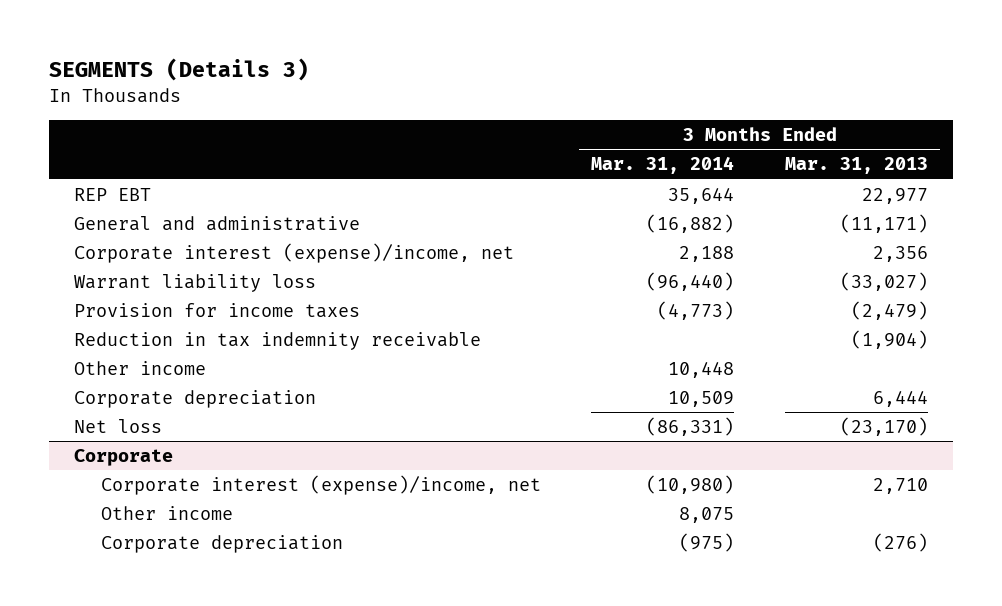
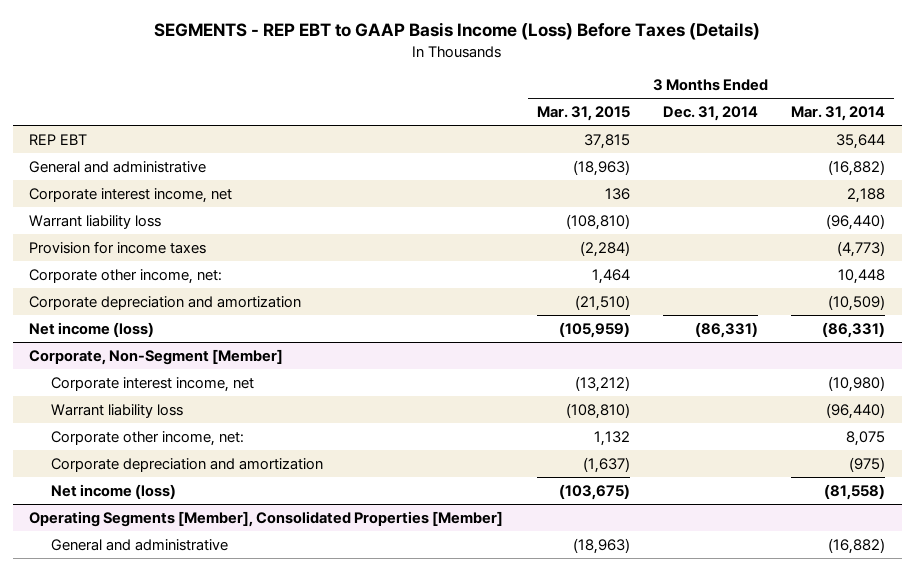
- SEGMENTS (Details 3)
+ SEGMENTS - REP EBT to GAAP Basis Income (Loss) Before Taxes (Details)
- | 3 Months Ended Mar. 31, 2014 | 3 Months Ended Mar. 31, 2013
+ | 3 Months Ended Mar. 31, 2015 | 3 Months Ended Dec. 31, 2014 | 3 Months Ended Mar. 31, 2014
- Corporate interest (expense)/income, net | 2,188 | 2,356
+ Corporate interest income, net | 136 | | 2,188
- Reduction in tax indemnity receivable | | (1,904)
- Other income | 10,448 |
- Corporate depreciation | 10,509 | 6,444
- Net loss | (86,331) | (23,170)
- Corporate
- Corporate interest (expense)/income, net | (10,980) | 2,710
- Other income | 8,075 |
- Corporate depreciation | (975) | (276)
+ Corporate other income, net: | 1,464 | | 10,448
+ Corporate depreciation and amortization | (21,510) | | (10,509)
+ Net income (loss) | (105,959) | (86,331) | (86,331)
+ Corporate, Non-Segment [Member]
+ Corporate interest income, net | (13,212) | | (10,980)
+ Warrant liability loss | (108,810) | | (96,440)
+ Corporate other income, net: | 1,132 | | 8,075
+ Corporate depreciation and amortization | (1,637) | | (975)
+ Net income (loss) | (103,675) | | (81,558)
+ Operating Segments [Member], Consolidated Properties [Member]
+ General and administrative | (18,963) | | (16,882)

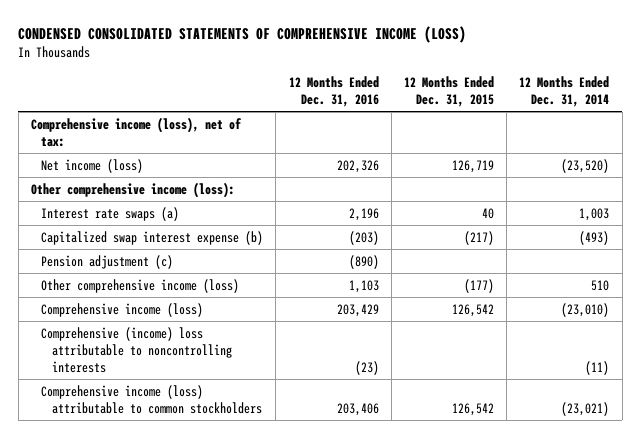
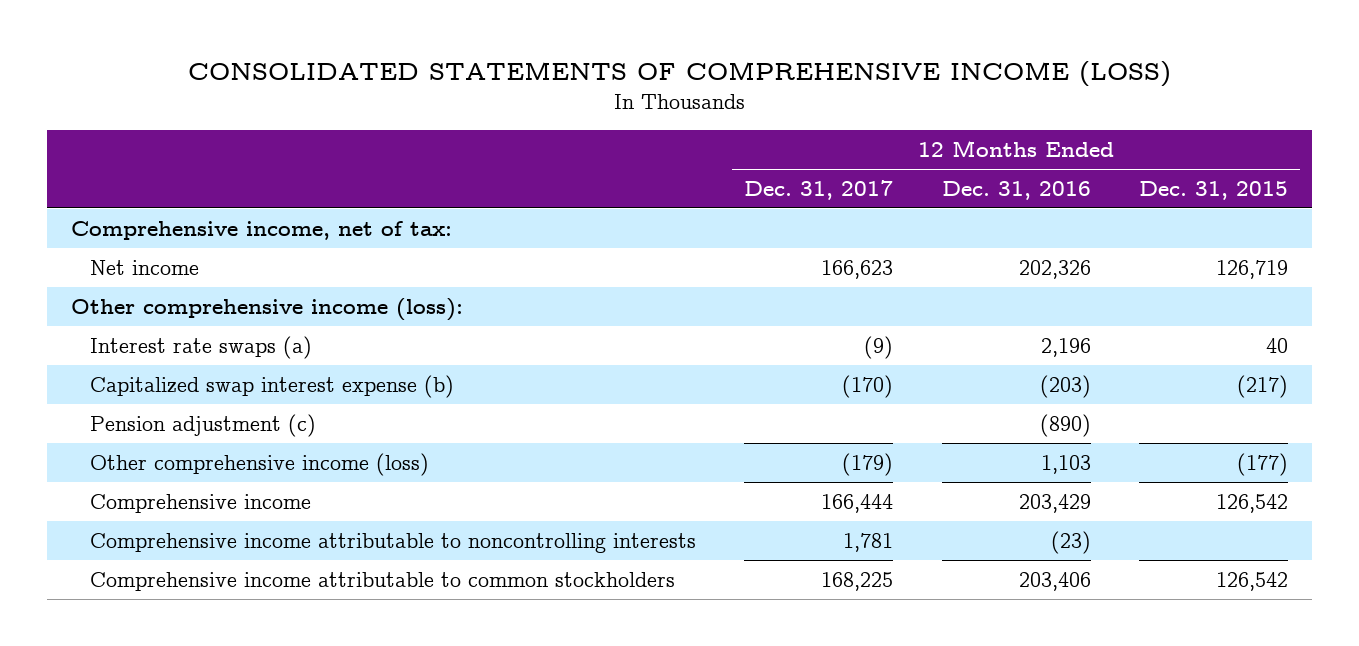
- CONDENSED CONSOLIDATED STATEMENTS OF COMPREHENSIVE INCOME (LOSS)
+ CONSOLIDATED STATEMENTS OF COMPREHENSIVE INCOME (LOSS)
- | 12 Months Ended Dec. 31, 2016 | 12 Months Ended Dec. 31, 2015 | 12 Months Ended Dec. 31, 2014
+ | 12 Months Ended Dec. 31, 2017 | 12 Months Ended Dec. 31, 2016 | 12 Months Ended Dec. 31, 2015
- Comprehensive income (loss), net of tax:
- Net income (loss) | 202,326 | 126,719 | (23,520)
+ Comprehensive income, net of tax:
+ Net income | 166,623 | 202,326 | 126,719
- Comprehensive income (loss) | 203,429 | 126,542 | (23,010)
- Comprehensive (income) loss attributable to noncontrolling interests | (23) | | (11)
- Comprehensive income (loss) attributable to common stockholders | 203,406 | 126,542 | (23,021)
+ Comprehensive income | 166,444 | 203,429 | 126,542
+ Comprehensive income attributable to noncontrolling interests | 1,781 | (23) |
+ Comprehensive income attributable to common stockholders | 168,225 | 203,406 | 126,542

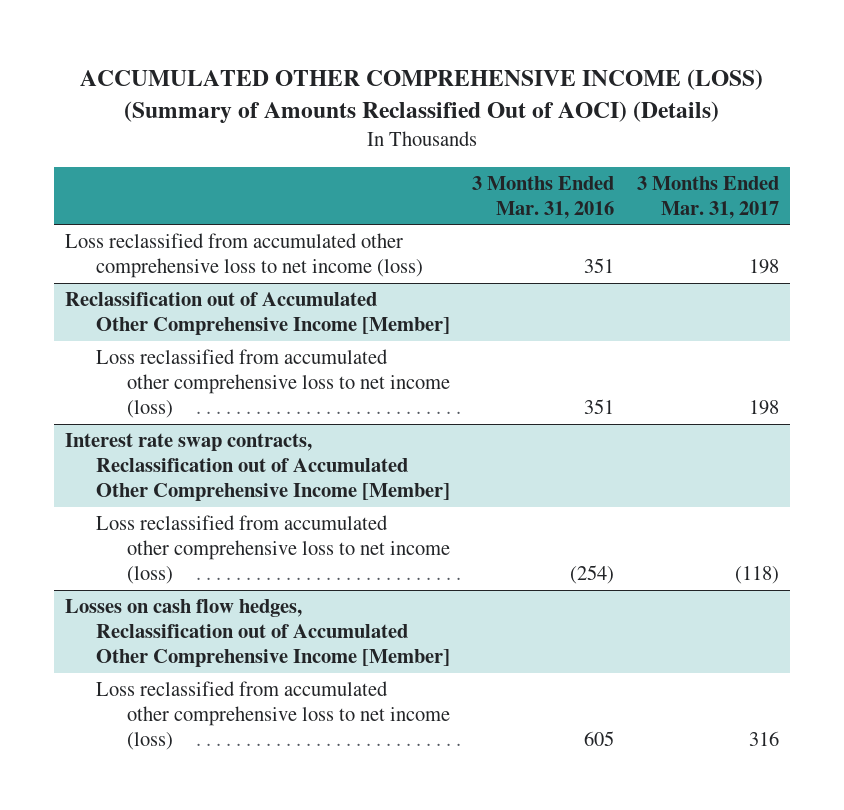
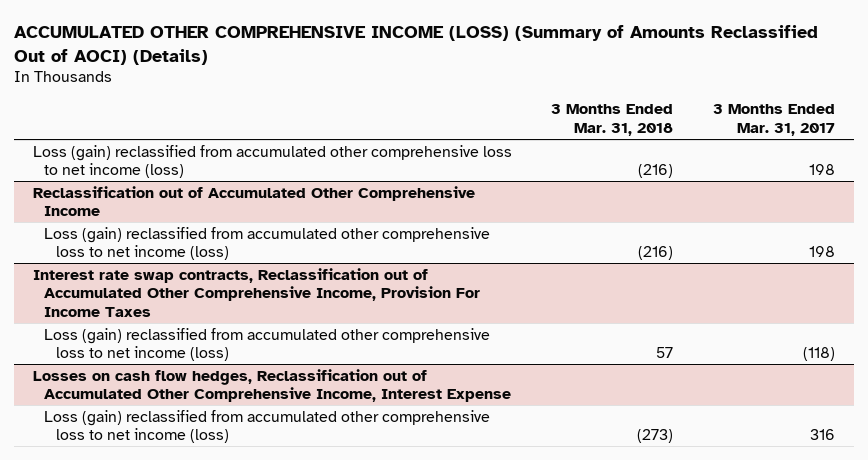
- | 3 Months Ended Mar. 31, 2016 | 3 Months Ended Mar. 31, 2017
+ | 3 Months Ended Mar. 31, 2018 | 3 Months Ended Mar. 31, 2017
- Loss reclassified from accumulated other comprehensive loss to net income (loss) | 351 | 198
- Reclassification out of Accumulated Other Comprehensive Income [Member]
- Loss reclassified from accumulated other comprehensive loss to net income (loss) | 351 | 198
- Interest rate swap contracts, Reclassification out of Accumulated Other Comprehensive Income [Member]
- Loss reclassified from accumulated other comprehensive loss to net income (loss) | (254) | (118)
- Losses on cash flow hedges, Reclassification out of Accumulated Other Comprehensive Income [Member]
- Loss reclassified from accumulated other comprehensive loss to net income (loss) | 605 | 316
+ Loss (gain) reclassified from accumulated other comprehensive loss to net income (loss) | (216) | 198
+ Reclassification out of Accumulated Other Comprehensive Income
+ Loss (gain) reclassified from accumulated other comprehensive loss to net income (loss) | (216) | 198
+ Interest rate swap contracts, Reclassification out of Accumulated Other Comprehensive Income, Provision For Income Taxes
+ Loss (gain) reclassified from accumulated other comprehensive loss to net income (loss) | 57 | (118)
+ Losses on cash flow hedges, Reclassification out of Accumulated Other Comprehensive Income, Interest Expense
+ Loss (gain) reclassified from accumulated other comprehensive loss to net income (loss) | (273) | 316

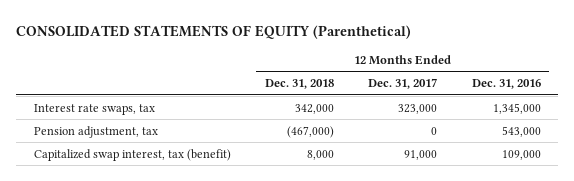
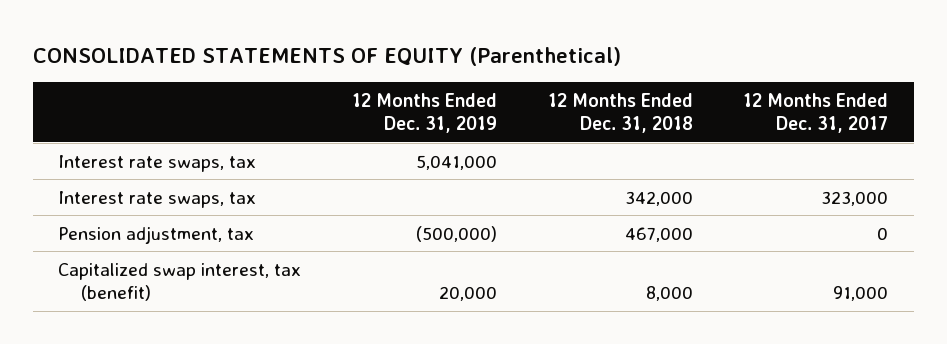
- | 12 Months Ended Dec. 31, 2018 | 12 Months Ended Dec. 31, 2017 | 12 Months Ended Dec. 31, 2016
+ | 12 Months Ended Dec. 31, 2019 | 12 Months Ended Dec. 31, 2018 | 12 Months Ended Dec. 31, 2017
+ Interest rate swaps, tax | 5,041,000 | |
- Pension adjustment, tax | (467,000) | 0 | 543,000
+ Pension adjustment, tax | (500,000) | 467,000 | 0

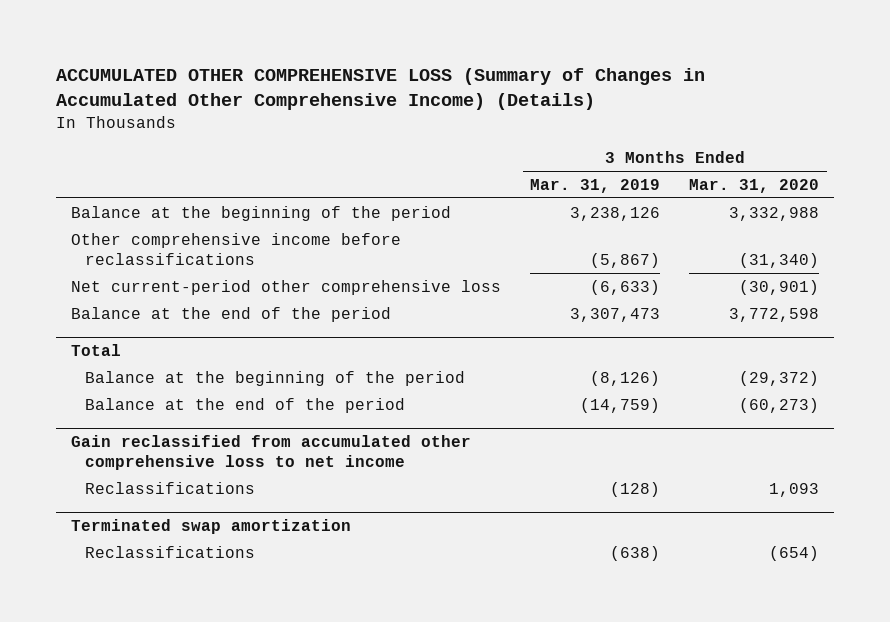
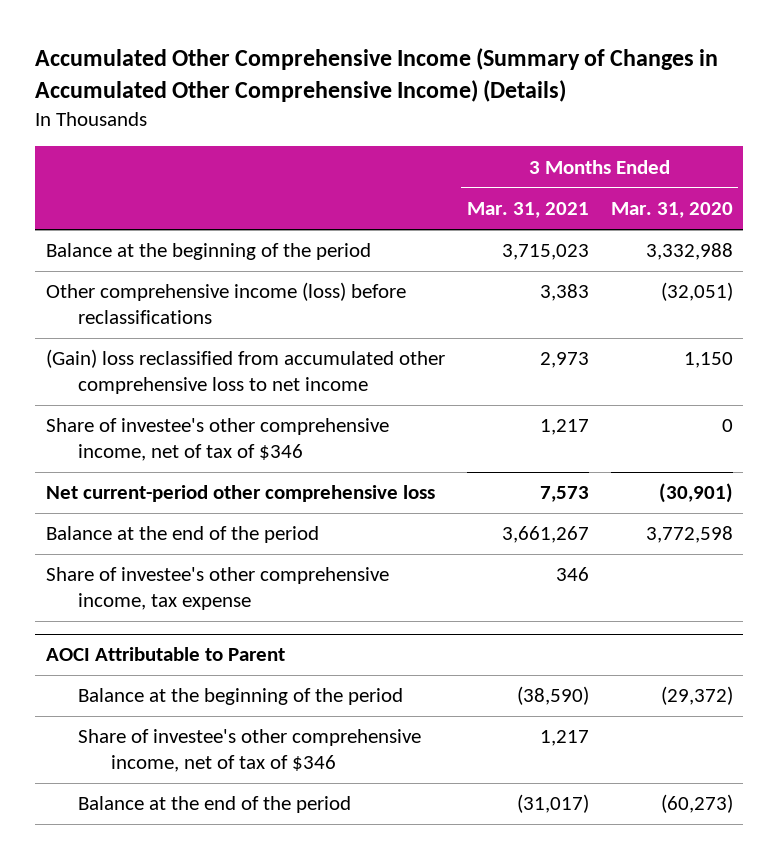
- ACCUMULATED OTHER COMPREHENSIVE LOSS (Summary of Changes in Accumulated Other Comprehensive Income) (Details)
+ Accumulated Other Comprehensive Income (Summary of Changes in Accumulated Other Comprehensive Income) (Details)
- | 3 Months Ended Mar. 31, 2019 | 3 Months Ended Mar. 31, 2020
+ | 3 Months Ended Mar. 31, 2021 | 3 Months Ended Mar. 31, 2020
- Other comprehensive income before reclassifications | (5,867) | (31,340)
+ Other comprehensive income (loss) before reclassifications | 3,383 | (32,051)
+ (Gain) loss reclassified from accumulated other comprehensive loss to net income | 2,973 | 1,150
+ Share of investee's other comprehensive income, net of tax of $346 | 1,217 | 0
- Total
+ Share of investee's other comprehensive income, tax expense | 346 |
+ AOCI Attributable to Parent
+ Share of investee's other comprehensive income, net of tax of $346 | 1,217 |
- Gain reclassified from accumulated other comprehensive loss to net income
- Reclassifications | (128) | 1,093
- Terminated swap amortization
- Reclassifications | (638) | (654)

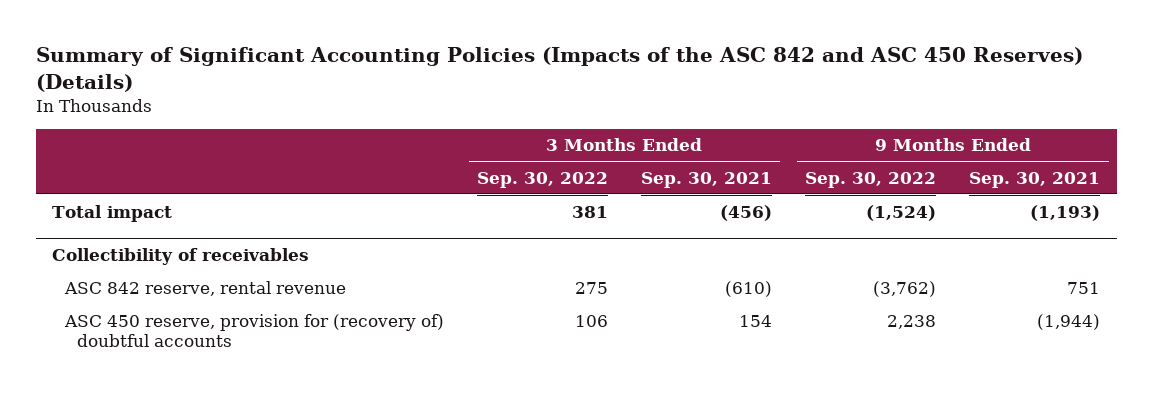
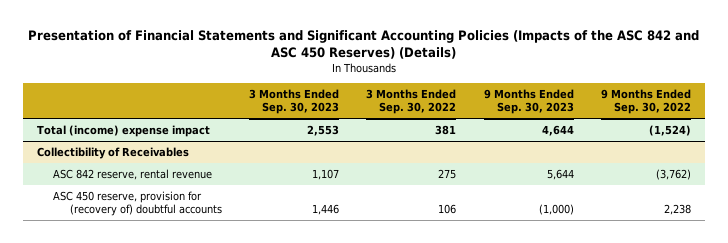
- Summary of Significant Accounting Policies (Impacts of the ASC 842 and ASC 450 Reserves) (Details)
+ Presentation of Financial Statements and Significant Accounting Policies (Impacts of the ASC 842 and ASC 450 Reserves) (Details)
- | 3 Months Ended Sep. 30, 2022 | 3 Months Ended Sep. 30, 2021 | 9 Months Ended Sep. 30, 2022 | 9 Months Ended Sep. 30, 2021
+ | 3 Months Ended Sep. 30, 2023 | 3 Months Ended Sep. 30, 2022 | 9 Months Ended Sep. 30, 2023 | 9 Months Ended Sep. 30, 2022
- Total impact | 381 | (456) | (1,524) | (1,193)
- Collectibility of receivables
+ Total (income) expense impact | 2,553 | 381 | 4,644 | (1,524)
+ Collectibility of Receivables

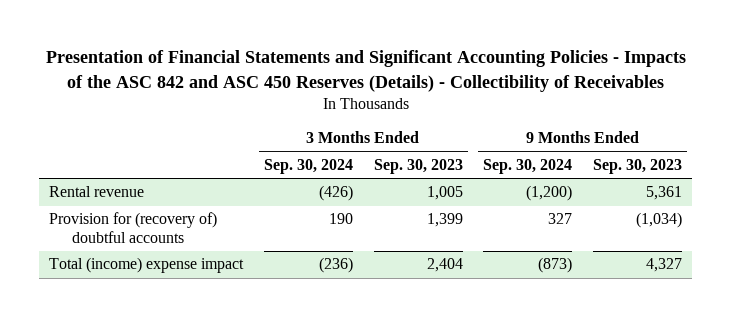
- Presentation of Financial Statements and Significant Accounting Policies (Impacts of the ASC 842 and ASC 450 Reserves) (Details)
+ Presentation of Financial Statements and Significant Accounting Policies - Impacts of the ASC 842 and ASC 450 Reserves (Details) - Collectibility of Receivables
- | 3 Months Ended Sep. 30, 2023 | 3 Months Ended Sep. 30, 2022 | 9 Months Ended Sep. 30, 2023 | 9 Months Ended Sep. 30, 2022
+ | 3 Months Ended Sep. 30, 2024 | 3 Months Ended Sep. 30, 2023 | 9 Months Ended Sep. 30, 2024 | 9 Months Ended Sep. 30, 2023
- Total (income) expense impact | 2,553 | 381 | 4,644 | (1,524)
- Collectibility of Receivables
- ASC 842 reserve, rental revenue | 1,107 | 275 | 5,644 | (3,762)
- ASC 450 reserve, provision for (recovery of) doubtful accounts | 1,446 | 106 | (1,000) | 2,238
+ Rental revenue | (426) | 1,005 | (1,200) | 5,361
+ Provision for (recovery of) doubtful accounts | 190 | 1,399 | 327 | (1,034)
+ Total (income) expense impact | (236) | 2,404 | (873) | 4,327

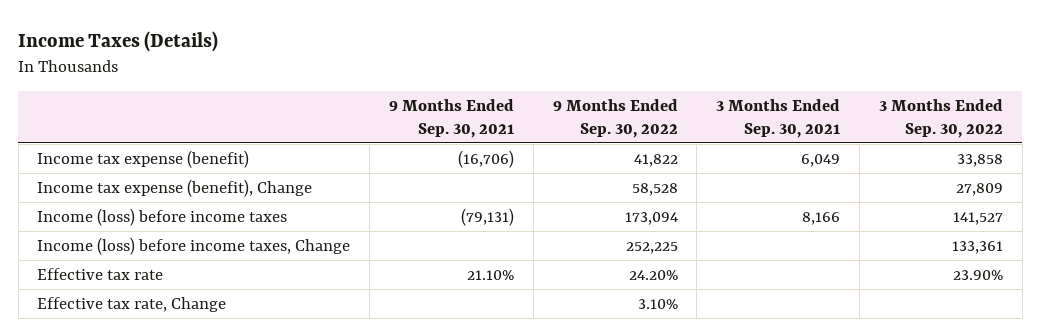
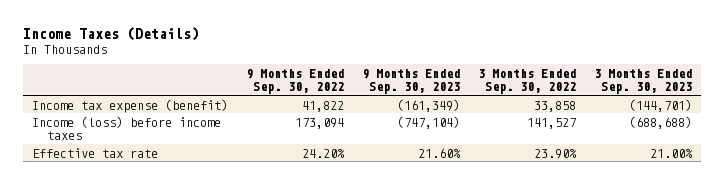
- | 9 Months Ended Sep. 30, 2021 | 9 Months Ended Sep. 30, 2022 | 3 Months Ended Sep. 30, 2021 | 3 Months Ended Sep. 30, 2022
+ | 9 Months Ended Sep. 30, 2022 | 9 Months Ended Sep. 30, 2023 | 3 Months Ended Sep. 30, 2022 | 3 Months Ended Sep. 30, 2023
- Income tax expense (benefit), Change | | 58,528 | | 27,809
- Income (loss) before income taxes, Change | | 252,225 | | 133,361
- Effective tax rate, Change | | 3.10% | |

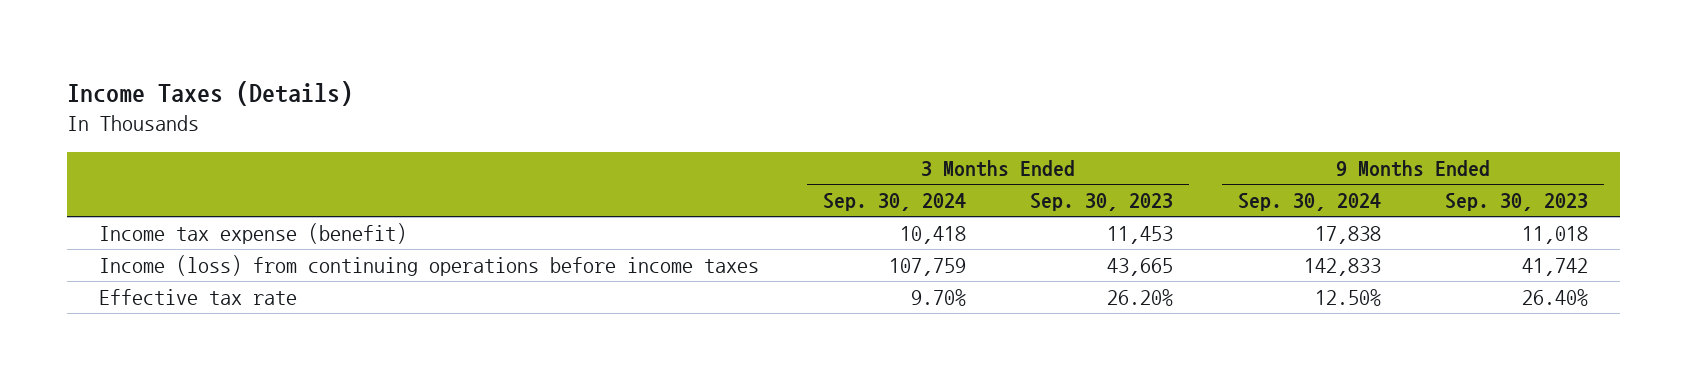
- | 9 Months Ended Sep. 30, 2022 | 9 Months Ended Sep. 30, 2023 | 3 Months Ended Sep. 30, 2022 | 3 Months Ended Sep. 30, 2023
+ | 3 Months Ended Sep. 30, 2024 | 3 Months Ended Sep. 30, 2023 | 9 Months Ended Sep. 30, 2024 | 9 Months Ended Sep. 30, 2023
- Income tax expense (benefit) | 41,822 | (161,349) | 33,858 | (144,701)
- Income (loss) before income taxes | 173,094 | (747,104) | 141,527 | (688,688)
- Effective tax rate | 24.20% | 21.60% | 23.90% | 21.00%
+ Income tax expense (benefit) | 10,418 | 11,453 | 17,838 | 11,018
+ Income (loss) from continuing operations before income taxes | 107,759 | 43,665 | 142,833 | 41,742
+ Effective tax rate | 9.70% | 26.20% | 12.50% | 26.40%

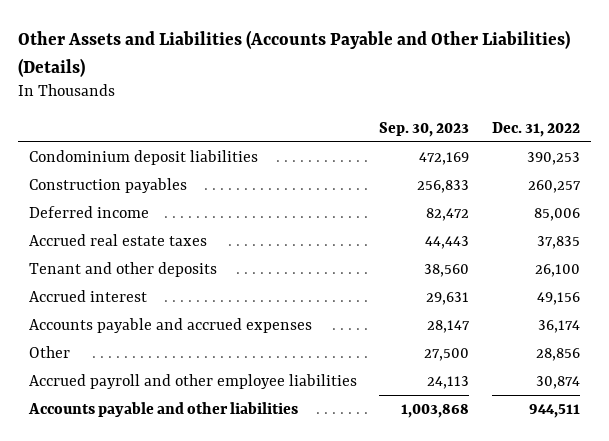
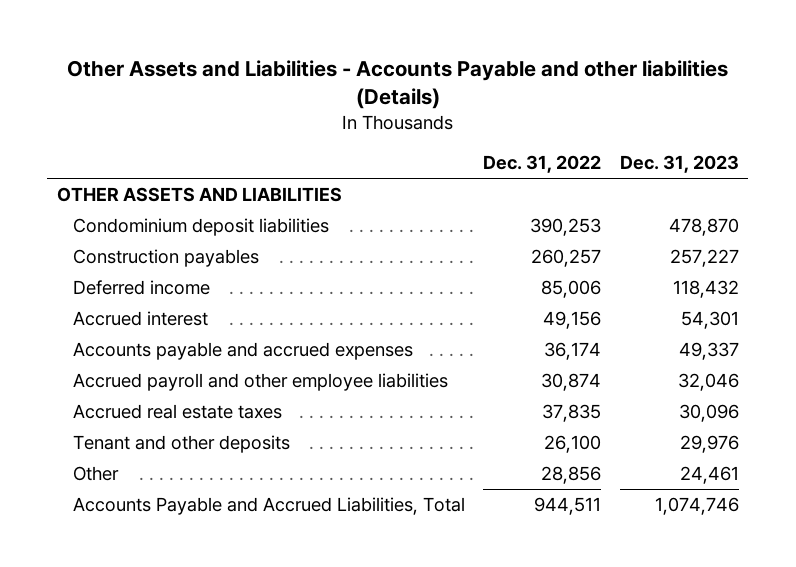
- Other Assets and Liabilities (Accounts Payable and Other Liabilities) (Details)
+ Other Assets and Liabilities - Accounts Payable and other liabilities (Details)
- | Sep. 30, 2023 | Dec. 31, 2022
+ | Dec. 31, 2022 | Dec. 31, 2023
+ OTHER ASSETS AND LIABILITIES
- Accounts payable and other liabilities | 1,003,868 | 944,511
moved down: Accrued real estate taxes | 37,835 | 30,096
moved down: Tenant and other deposits | 26,100 | 29,976
moved down: Other | 28,856 | 24,461
+ Accounts Payable and Accrued Liabilities, Total | 944,511 | 1,074,746

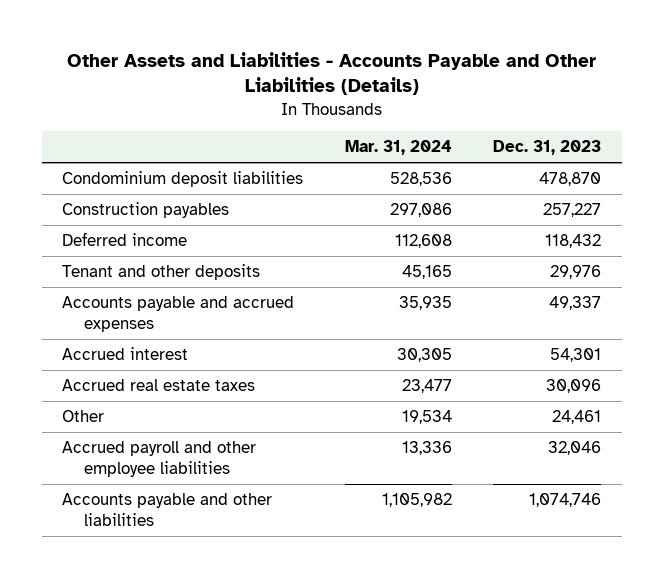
- Other Assets and Liabilities - Accounts Payable and other liabilities (Details)
+ Other Assets and Liabilities - Accounts Payable and Other Liabilities (Details)
- | Dec. 31, 2022 | Dec. 31, 2023
+ | Mar. 31, 2024 | Dec. 31, 2023
- OTHER ASSETS AND LIABILITIES
moved up: Tenant and other deposits | 45,165 | 29,976
moved down: Accrued interest | 30,305 | 54,301
- Accounts Payable and Accrued Liabilities, Total | 944,511 | 1,074,746
moved down: Accrued payroll and other employee liabilities | 13,336 | 32,046
+ Accounts payable and other liabilities | 1,105,982 | 1,074,746

